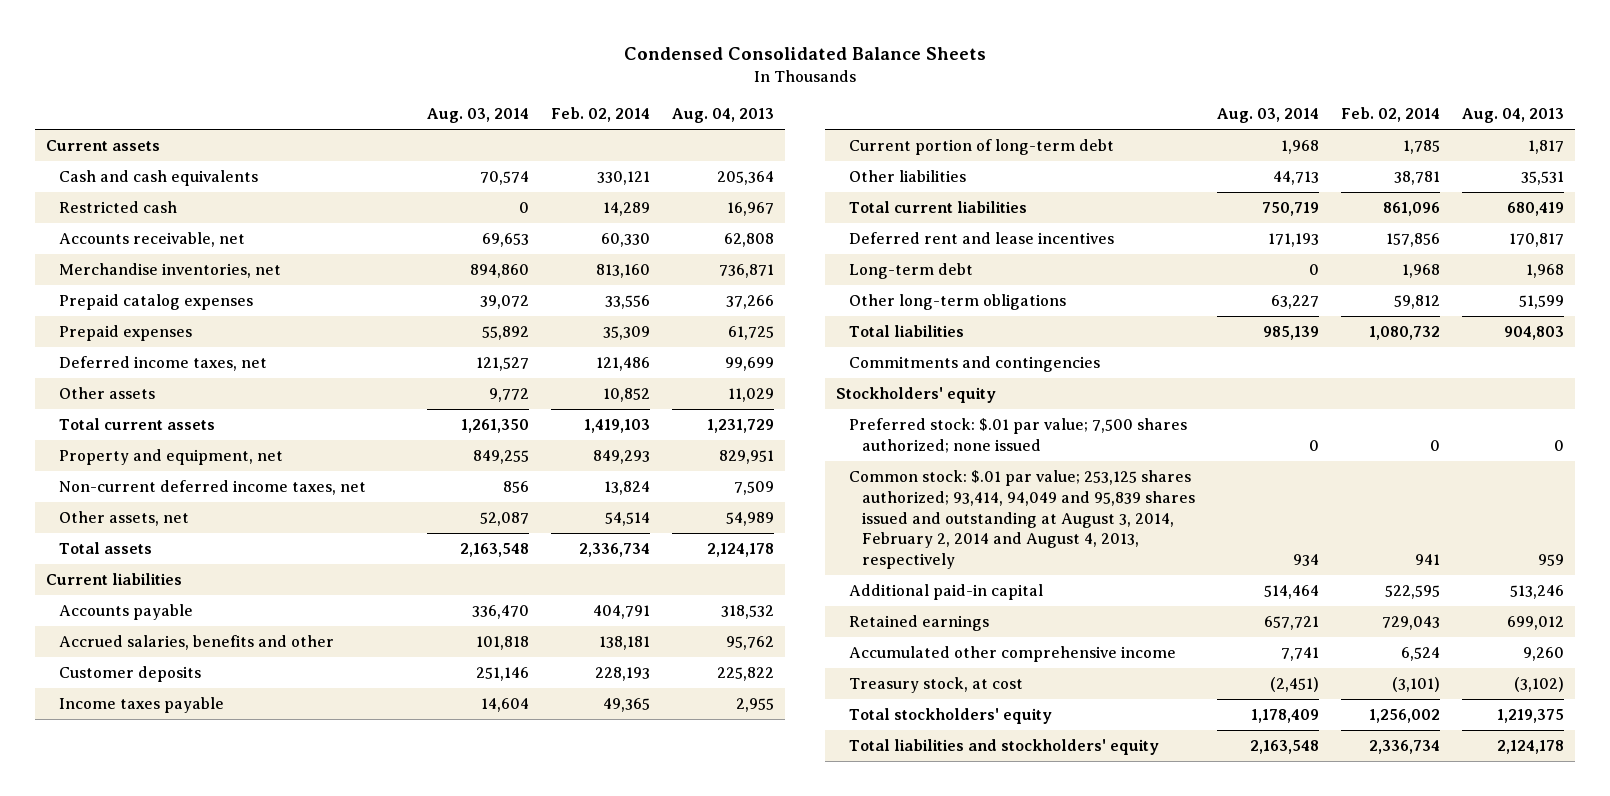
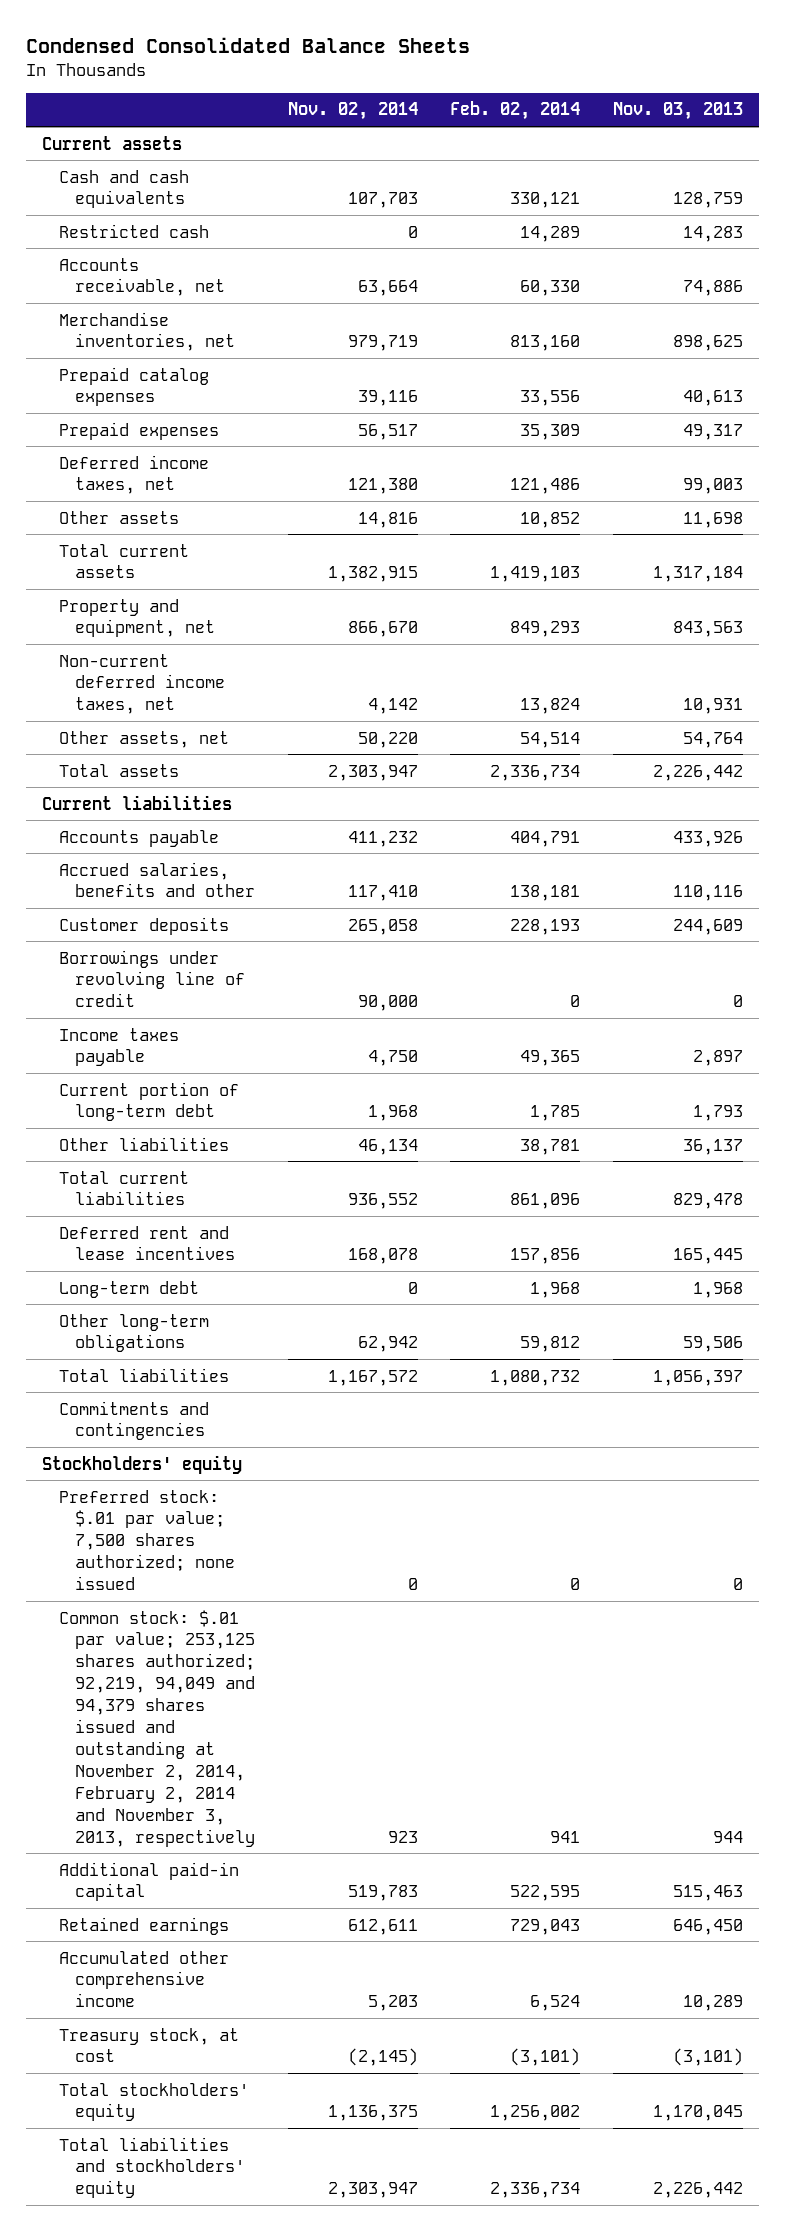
- | Aug. 03, 2014 | Feb. 02, 2014 | Aug. 04, 2013
+ | Nov. 02, 2014 | Feb. 02, 2014 | Nov. 03, 2013
+ Borrowings under revolving line of credit | 90,000 | 0 | 0
- Common stock: $.01 par value; 253,125 shares authorized; 93,414, 94,049 and 95,839 shares issued and outstanding at August 3, 2014, February 2, 2014 and August 4, 2013, respectively | 934 | 941 | 959
+ Common stock: $.01 par value; 253,125 shares authorized; 92,219, 94,049 and 94,379 shares issued and outstanding at November 2, 2014, February 2, 2014 and November 3, 2013, respectively | 923 | 941 | 944

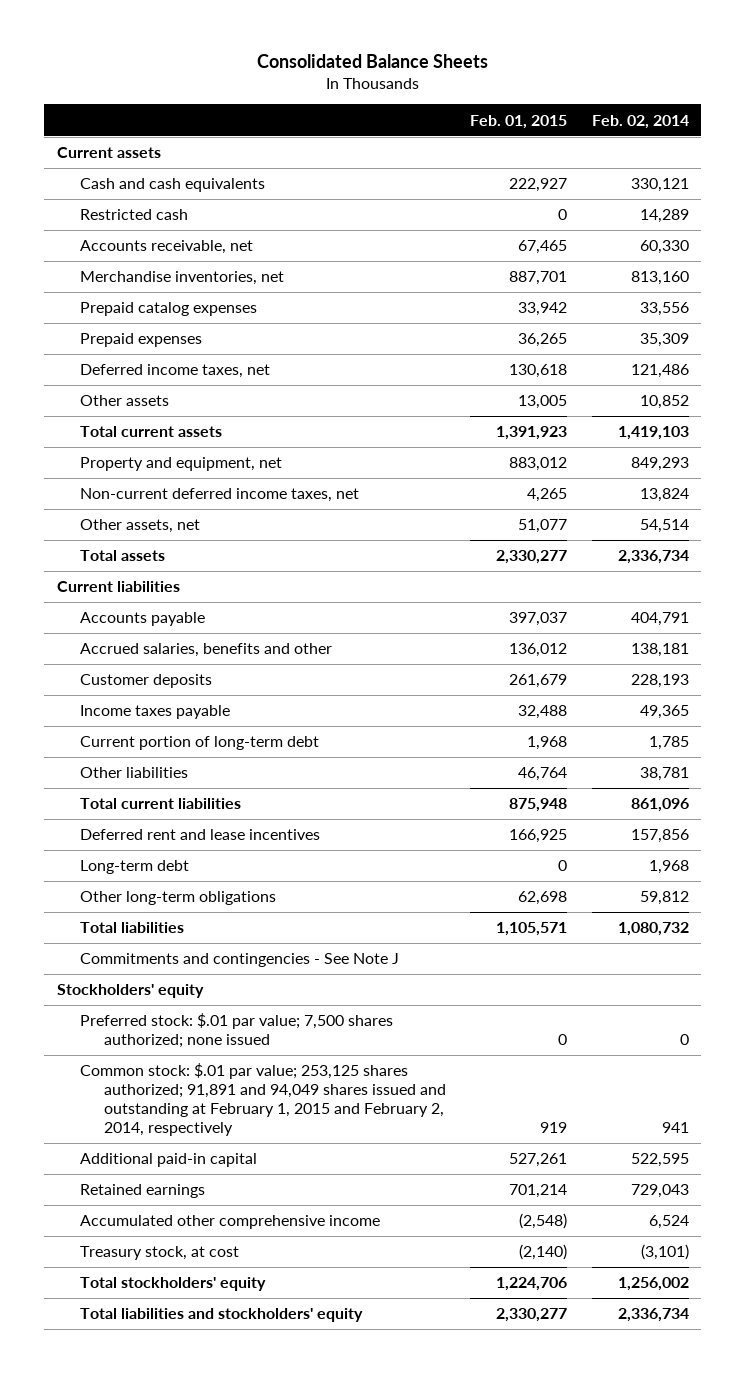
- Condensed Consolidated Balance Sheets
+ Consolidated Balance Sheets
- | Nov. 02, 2014 | Feb. 02, 2014 | Nov. 03, 2013
+ | Feb. 01, 2015 | Feb. 02, 2014
- Borrowings under revolving line of credit | 90,000 | 0 | 0
- Commitments and contingencies
+ Commitments and contingencies - See Note J
- Common stock: $.01 par value; 253,125 shares authorized; 92,219, 94,049 and 94,379 shares issued and outstanding at November 2, 2014, February 2, 2014 and November 3, 2013, respectively | 923 | 941 | 944
+ Common stock: $.01 par value; 253,125 shares authorized; 91,891 and 94,049 shares issued and outstanding at February 1, 2015 and February 2, 2014, respectively | 919 | 941

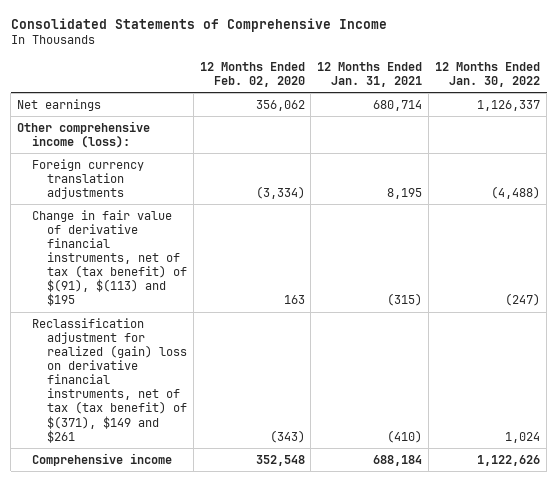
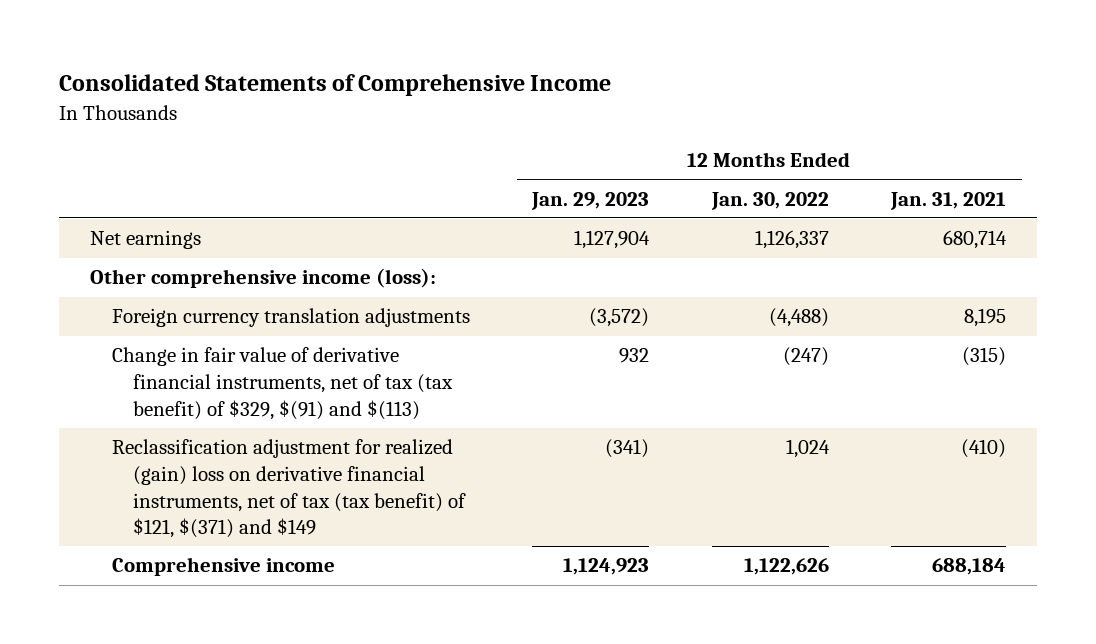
- | 12 Months Ended Feb. 02, 2020 | 12 Months Ended Jan. 31, 2021 | 12 Months Ended Jan. 30, 2022
+ | 12 Months Ended Jan. 29, 2023 | 12 Months Ended Jan. 30, 2022 | 12 Months Ended Jan. 31, 2021
- Change in fair value of derivative financial instruments, net of tax (tax benefit) of $(91), $(113) and $195 | 163 | (315) | (247)
- Reclassification adjustment for realized (gain) loss on derivative financial instruments, net of tax (tax benefit) of $(371), $149 and $261 | (343) | (410) | 1,024
+ Change in fair value of derivative financial instruments, net of tax (tax benefit) of $329, $(91) and $(113) | 932 | (247) | (315)
+ Reclassification adjustment for realized (gain) loss on derivative financial instruments, net of tax (tax benefit) of $121, $(371) and $149 | (341) | 1,024 | (410)

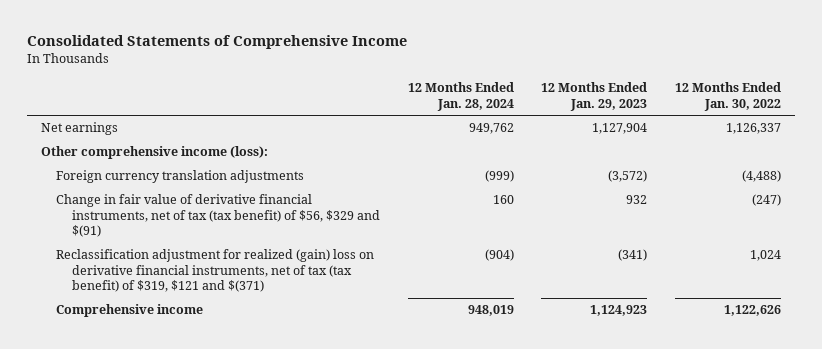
- | 12 Months Ended Jan. 29, 2023 | 12 Months Ended Jan. 30, 2022 | 12 Months Ended Jan. 31, 2021
+ | 12 Months Ended Jan. 28, 2024 | 12 Months Ended Jan. 29, 2023 | 12 Months Ended Jan. 30, 2022
- Change in fair value of derivative financial instruments, net of tax (tax benefit) of $329, $(91) and $(113) | 932 | (247) | (315)
- Reclassification adjustment for realized (gain) loss on derivative financial instruments, net of tax (tax benefit) of $121, $(371) and $149 | (341) | 1,024 | (410)
+ Change in fair value of derivative financial instruments, net of tax (tax benefit) of $56, $329 and $(91) | 160 | 932 | (247)
+ Reclassification adjustment for realized (gain) loss on derivative financial instruments, net of tax (tax benefit) of $319, $121 and $(371) | (904) | (341) | 1,024

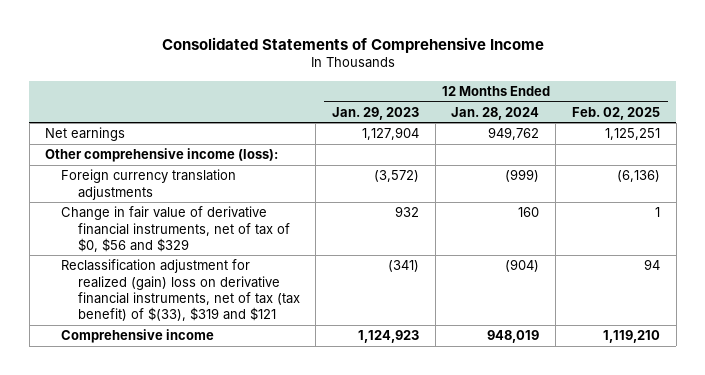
- | 12 Months Ended Jan. 28, 2024 | 12 Months Ended Jan. 29, 2023 | 12 Months Ended Jan. 30, 2022
+ | 12 Months Ended Jan. 29, 2023 | 12 Months Ended Jan. 28, 2024 | 12 Months Ended Feb. 02, 2025
- Change in fair value of derivative financial instruments, net of tax (tax benefit) of $56, $329 and $(91) | 160 | 932 | (247)
- Reclassification adjustment for realized (gain) loss on derivative financial instruments, net of tax (tax benefit) of $319, $121 and $(371) | (904) | (341) | 1,024
+ Change in fair value of derivative financial instruments, net of tax of $0, $56 and $329 | 932 | 160 | 1
+ Reclassification adjustment for realized (gain) loss on derivative financial instruments, net of tax (tax benefit) of $(33), $319 and $121 | (341) | (904) | 94

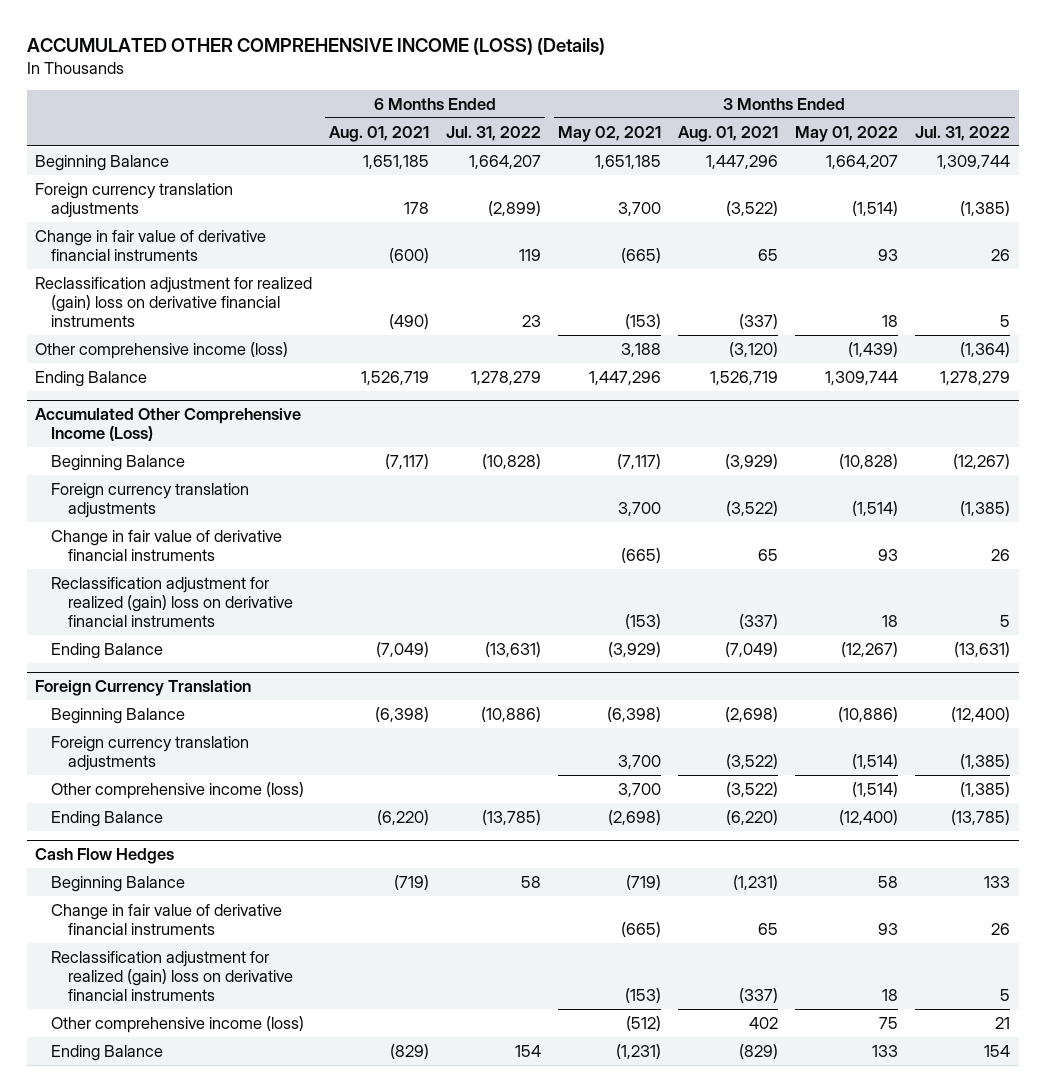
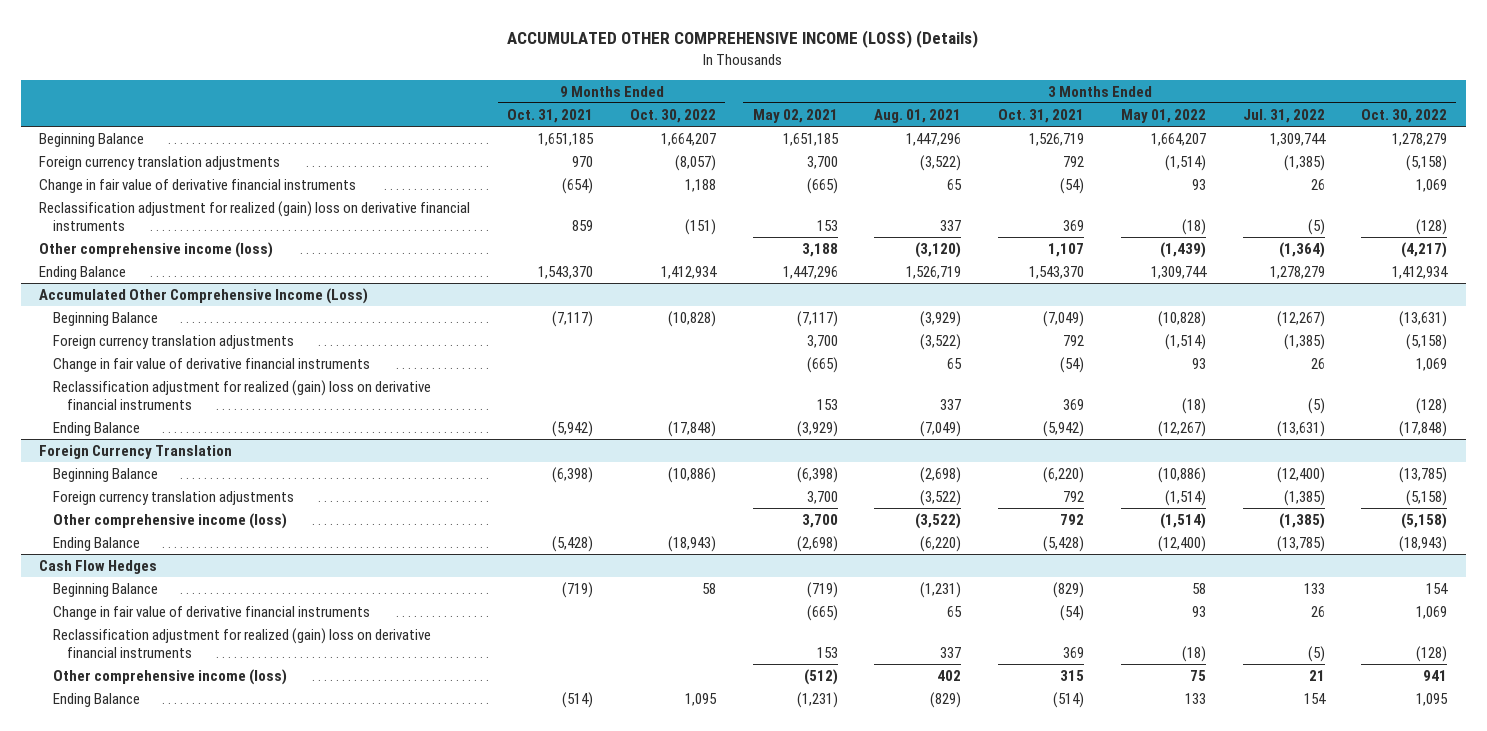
- | 6 Months Ended Aug. 01, 2021 | 6 Months Ended Jul. 31, 2022 | 3 Months Ended May 02, 2021 | 3 Months Ended Aug. 01, 2021 | 3 Months Ended May 01, 2022 | 3 Months Ended Jul. 31, 2022
+ | 9 Months Ended Oct. 31, 2021 | 9 Months Ended Oct. 30, 2022 | 3 Months Ended May 02, 2021 | 3 Months Ended Aug. 01, 2021 | 3 Months Ended Oct. 31, 2021 | 3 Months Ended May 01, 2022 | 3 Months Ended Jul. 31, 2022 | 3 Months Ended Oct. 30, 2022
- Reclassification adjustment for realized (gain) loss on derivative financial instruments | (490) | 23 | (153) | (337) | 18 | 5
+ Reclassification adjustment for realized (gain) loss on derivative financial instruments | 859 | (151) | 153 | 337 | 369 | (18) | (5) | (128)
@ Accumulated Other Comprehensive Income (Loss)
- Reclassification adjustment for realized (gain) loss on derivative financial instruments | | | (153) | (337) | 18 | 5
+ Reclassification adjustment for realized (gain) loss on derivative financial instruments | | | 153 | 337 | 369 | (18) | (5) | (128)
@ Cash Flow Hedges
- Reclassification adjustment for realized (gain) loss on derivative financial instruments | | | (153) | (337) | 18 | 5
+ Reclassification adjustment for realized (gain) loss on derivative financial instruments | | | 153 | 337 | 369 | (18) | (5) | (128)

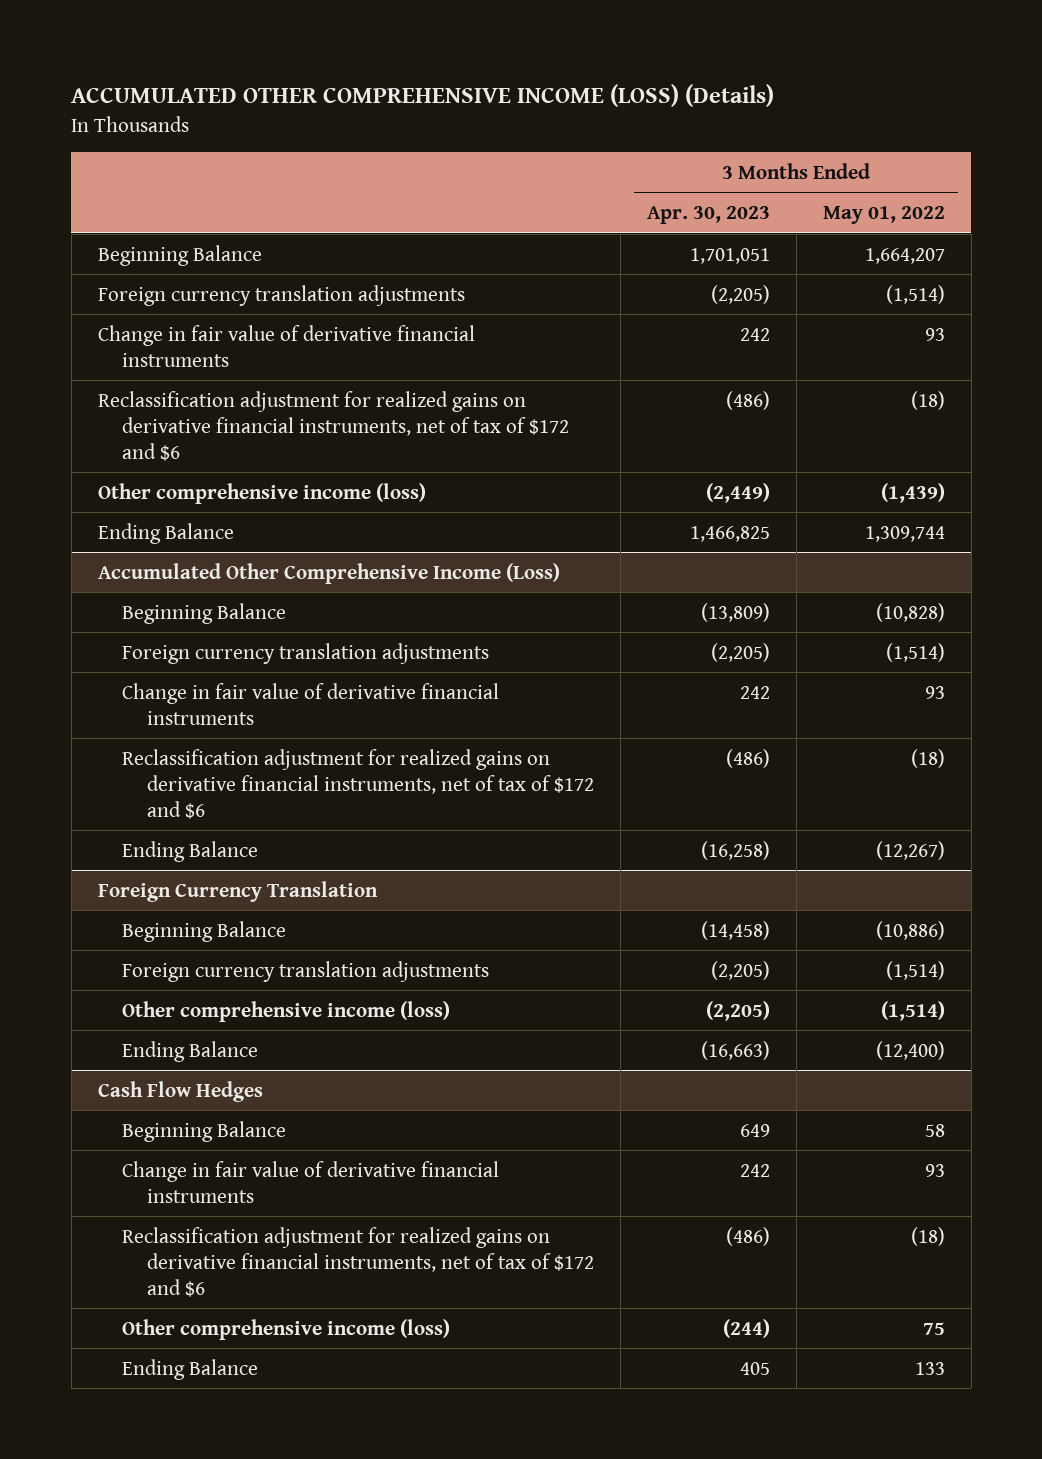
- | 9 Months Ended Oct. 31, 2021 | 9 Months Ended Oct. 30, 2022 | 3 Months Ended May 02, 2021 | 3 Months Ended Aug. 01, 2021 | 3 Months Ended Oct. 31, 2021 | 3 Months Ended May 01, 2022 | 3 Months Ended Jul. 31, 2022 | 3 Months Ended Oct. 30, 2022
+ | 3 Months Ended Apr. 30, 2023 | 3 Months Ended May 01, 2022
- Reclassification adjustment for realized (gain) loss on derivative financial instruments | 859 | (151) | 153 | 337 | 369 | (18) | (5) | (128)
+ Reclassification adjustment for realized gains on derivative financial instruments, net of tax of $172 and $6 | (486) | (18)
@ Accumulated Other Comprehensive Income (Loss)
- Reclassification adjustment for realized (gain) loss on derivative financial instruments | | | 153 | 337 | 369 | (18) | (5) | (128)
+ Reclassification adjustment for realized gains on derivative financial instruments, net of tax of $172 and $6 | (486) | (18)
@ Cash Flow Hedges
- Reclassification adjustment for realized (gain) loss on derivative financial instruments | | | 153 | 337 | 369 | (18) | (5) | (128)
+ Reclassification adjustment for realized gains on derivative financial instruments, net of tax of $172 and $6 | (486) | (18)

